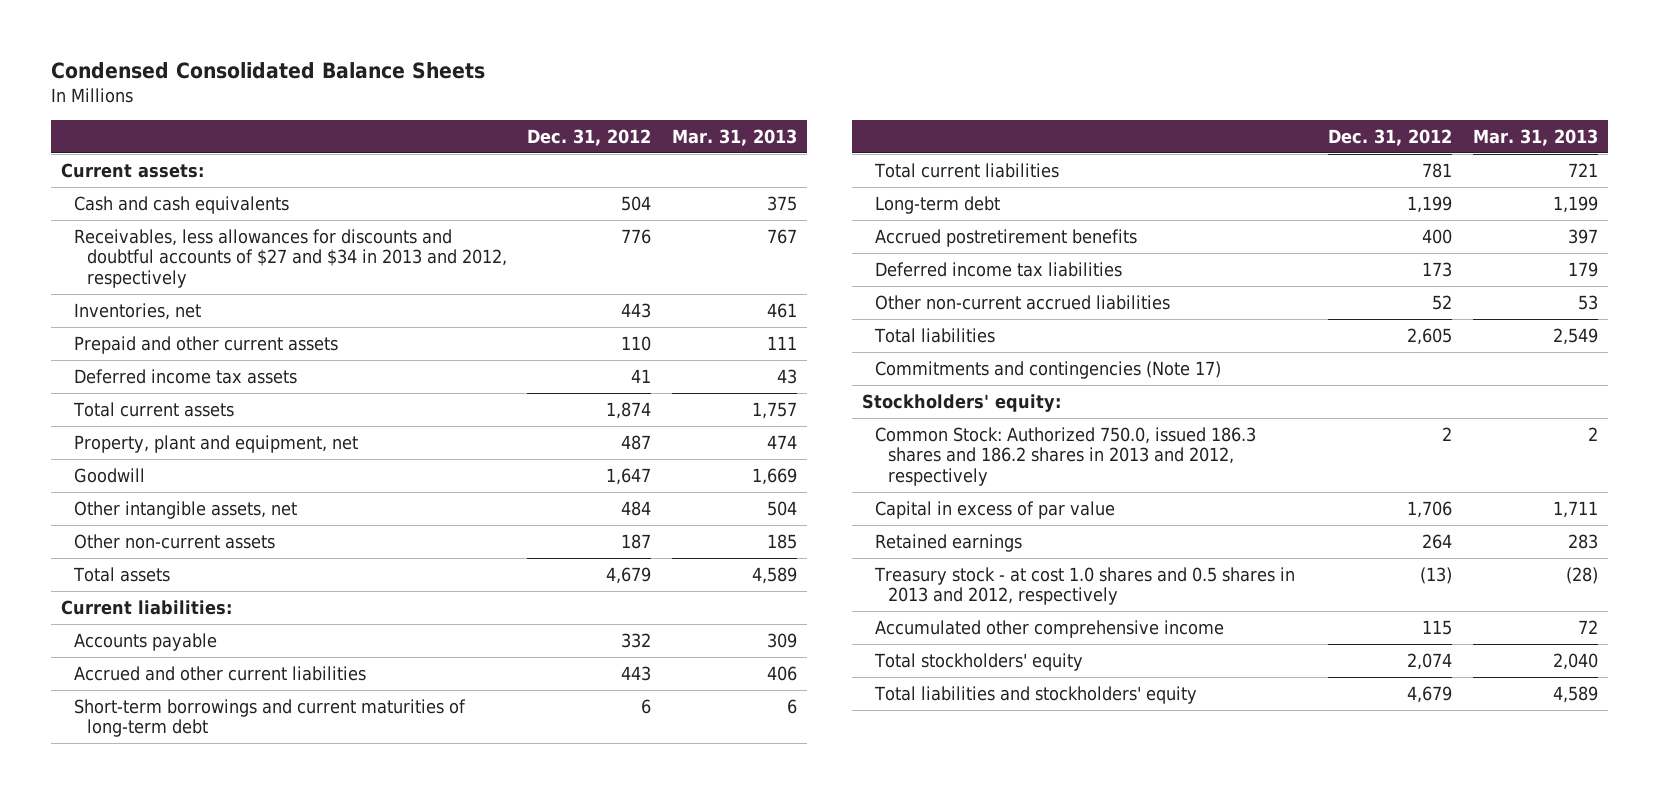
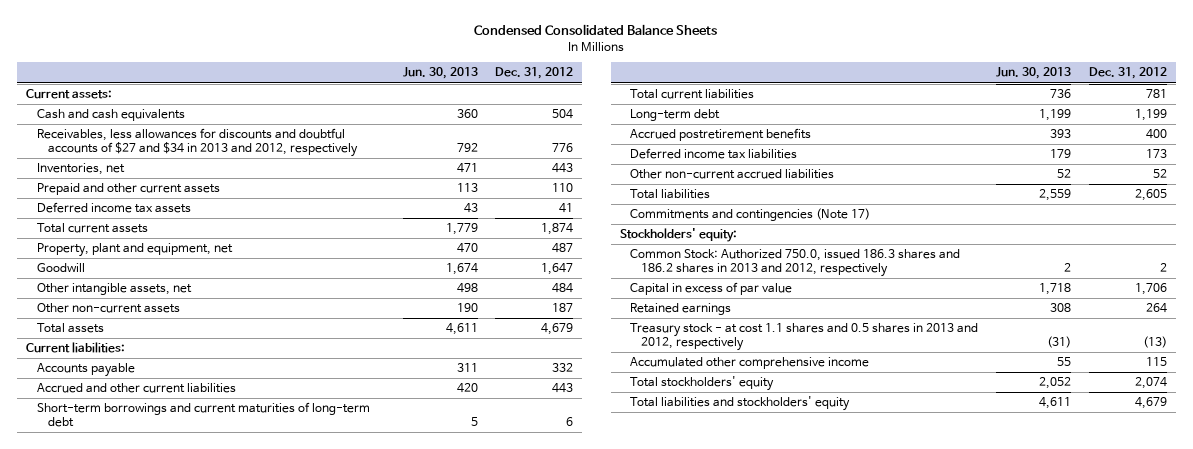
- | Dec. 31, 2012 | Mar. 31, 2013
+ | Jun. 30, 2013 | Dec. 31, 2012
- Treasury stock - at cost 1.0 shares and 0.5 shares in 2013 and 2012, respectively | (13) | (28)
+ Treasury stock - at cost 1.1 shares and 0.5 shares in 2013 and 2012, respectively | (31) | (13)

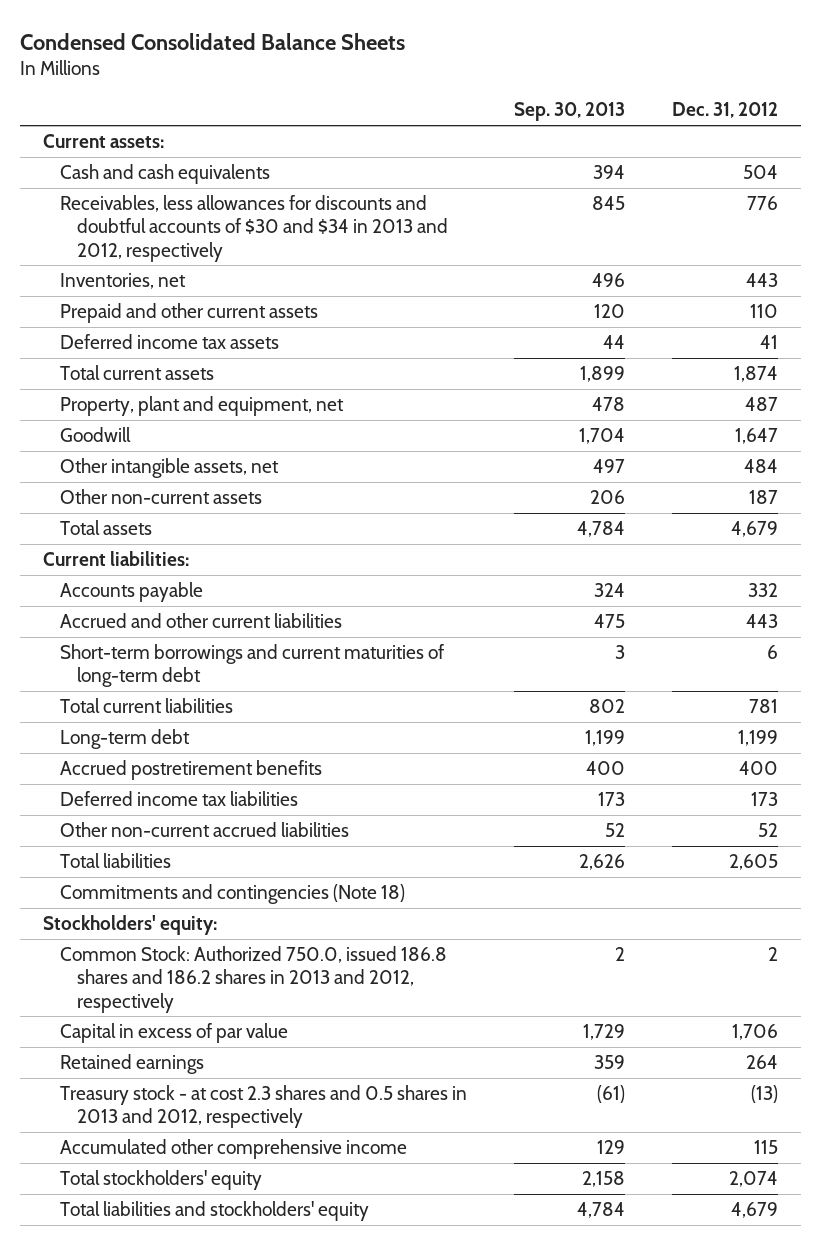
- | Jun. 30, 2013 | Dec. 31, 2012
+ | Sep. 30, 2013 | Dec. 31, 2012
- Receivables, less allowances for discounts and doubtful accounts of $27 and $34 in 2013 and 2012, respectively | 792 | 776
+ Receivables, less allowances for discounts and doubtful accounts of $30 and $34 in 2013 and 2012, respectively | 845 | 776
- Commitments and contingencies (Note 17)
+ Commitments and contingencies (Note 18)
- Common Stock: Authorized 750.0, issued 186.3 shares and 186.2 shares in 2013 and 2012, respectively | 2 | 2
+ Common Stock: Authorized 750.0, issued 186.8 shares and 186.2 shares in 2013 and 2012, respectively | 2 | 2
- Treasury stock - at cost 1.1 shares and 0.5 shares in 2013 and 2012, respectively | (31) | (13)
+ Treasury stock - at cost 2.3 shares and 0.5 shares in 2013 and 2012, respectively | (61) | (13)

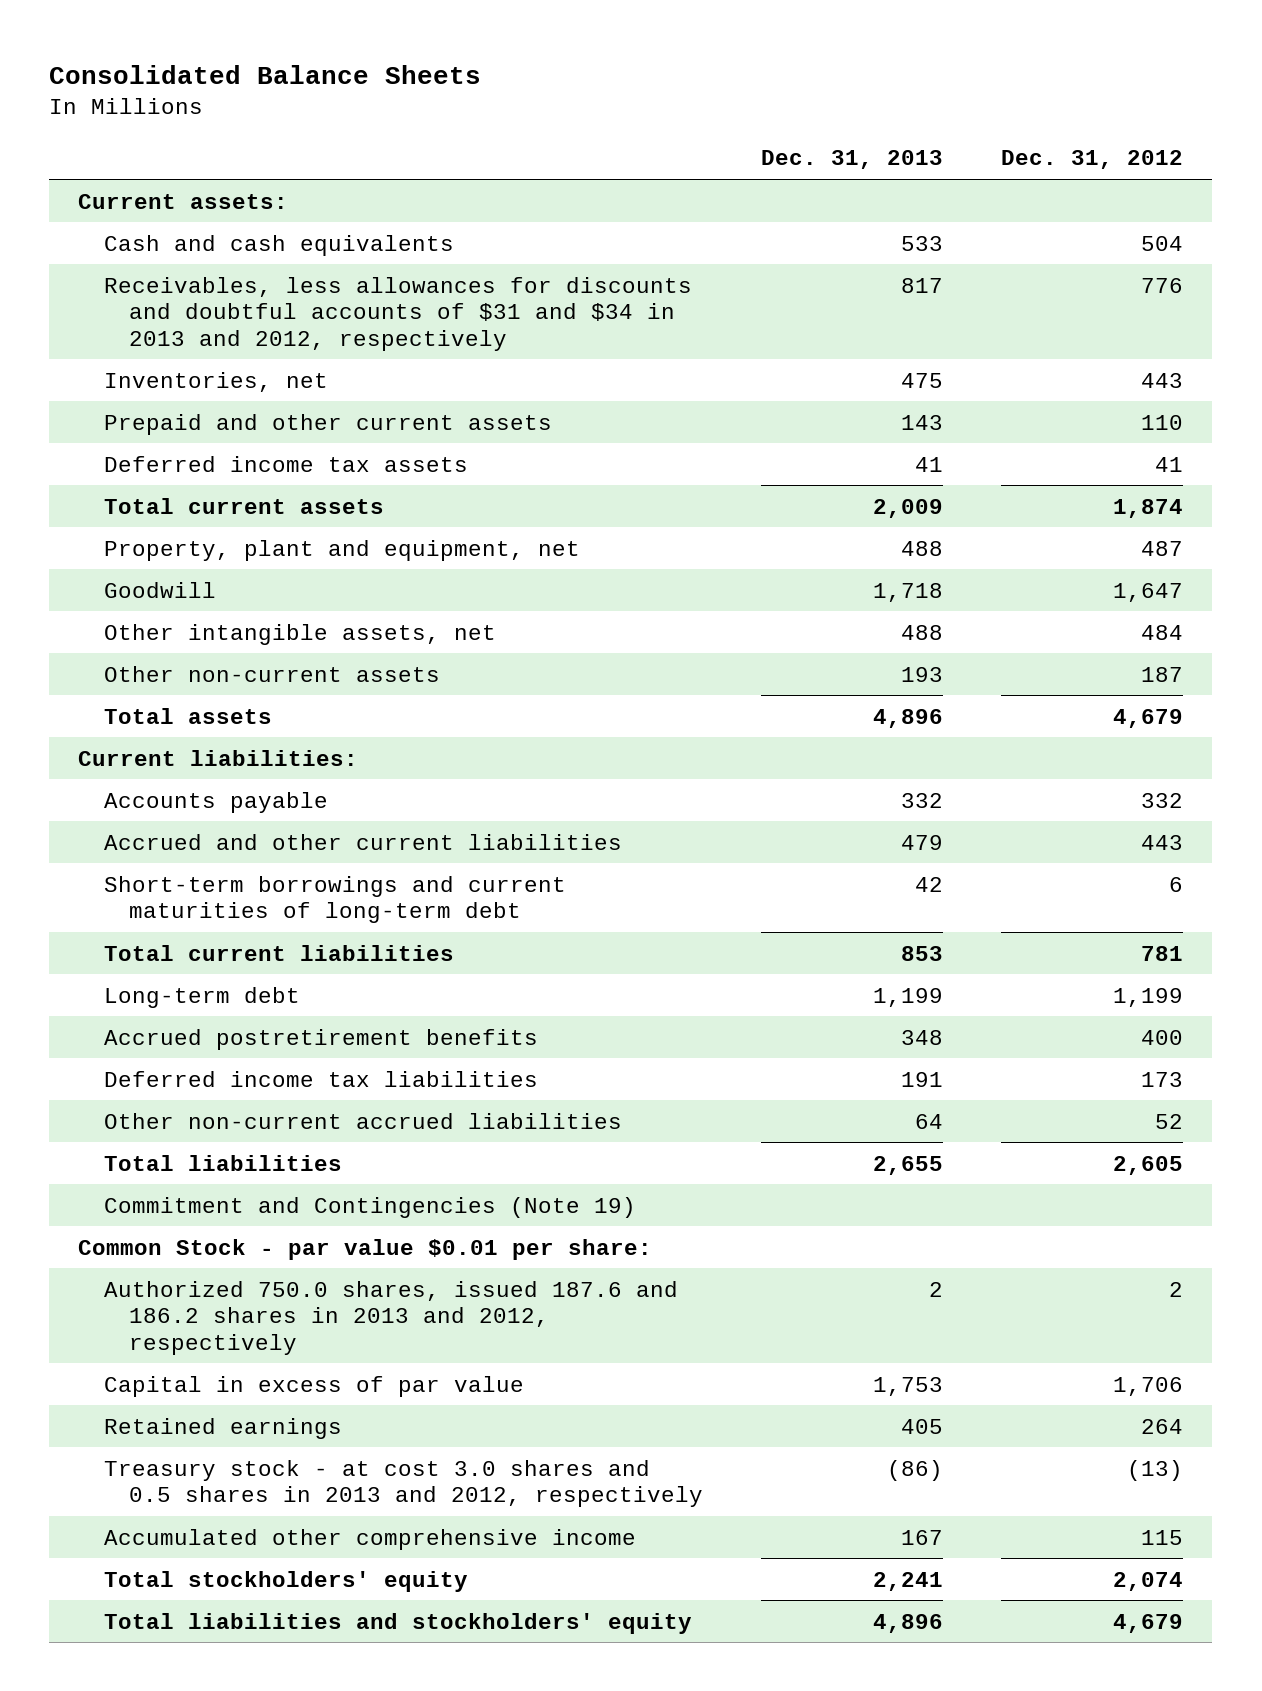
- Condensed Consolidated Balance Sheets
+ Consolidated Balance Sheets
- | Sep. 30, 2013 | Dec. 31, 2012
+ | Dec. 31, 2013 | Dec. 31, 2012
- Receivables, less allowances for discounts and doubtful accounts of $30 and $34 in 2013 and 2012, respectively | 845 | 776
+ Receivables, less allowances for discounts and doubtful accounts of $31 and $34 in 2013 and 2012, respectively | 817 | 776
- Commitments and contingencies (Note 18)
- Stockholders' equity:
- Common Stock: Authorized 750.0, issued 186.8 shares and 186.2 shares in 2013 and 2012, respectively | 2 | 2
+ Commitment and Contingencies (Note 19)
+ Common Stock - par value $0.01 per share:
+ Authorized 750.0 shares, issued 187.6 and 186.2 shares in 2013 and 2012, respectively | 2 | 2
- Treasury stock - at cost 2.3 shares and 0.5 shares in 2013 and 2012, respectively | (61) | (13)
+ Treasury stock - at cost 3.0 shares and 0.5 shares in 2013 and 2012, respectively | (86) | (13)

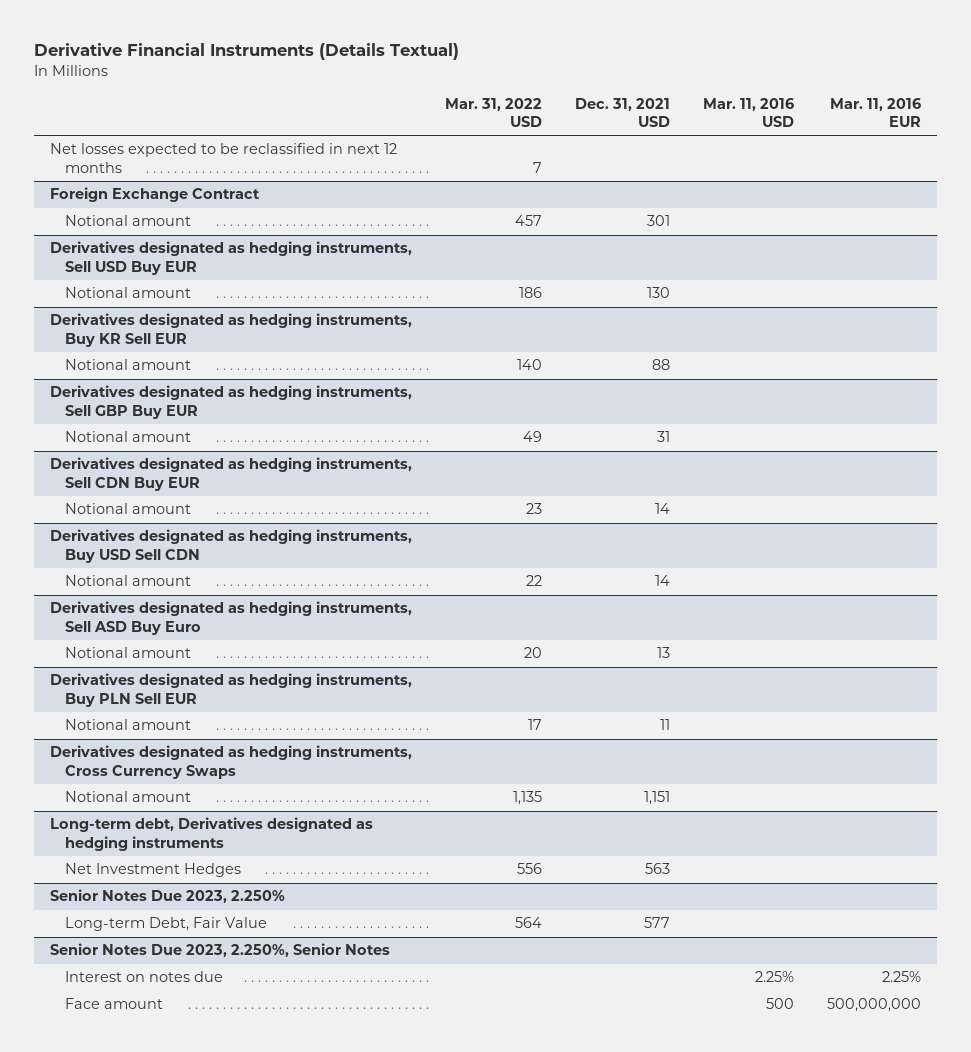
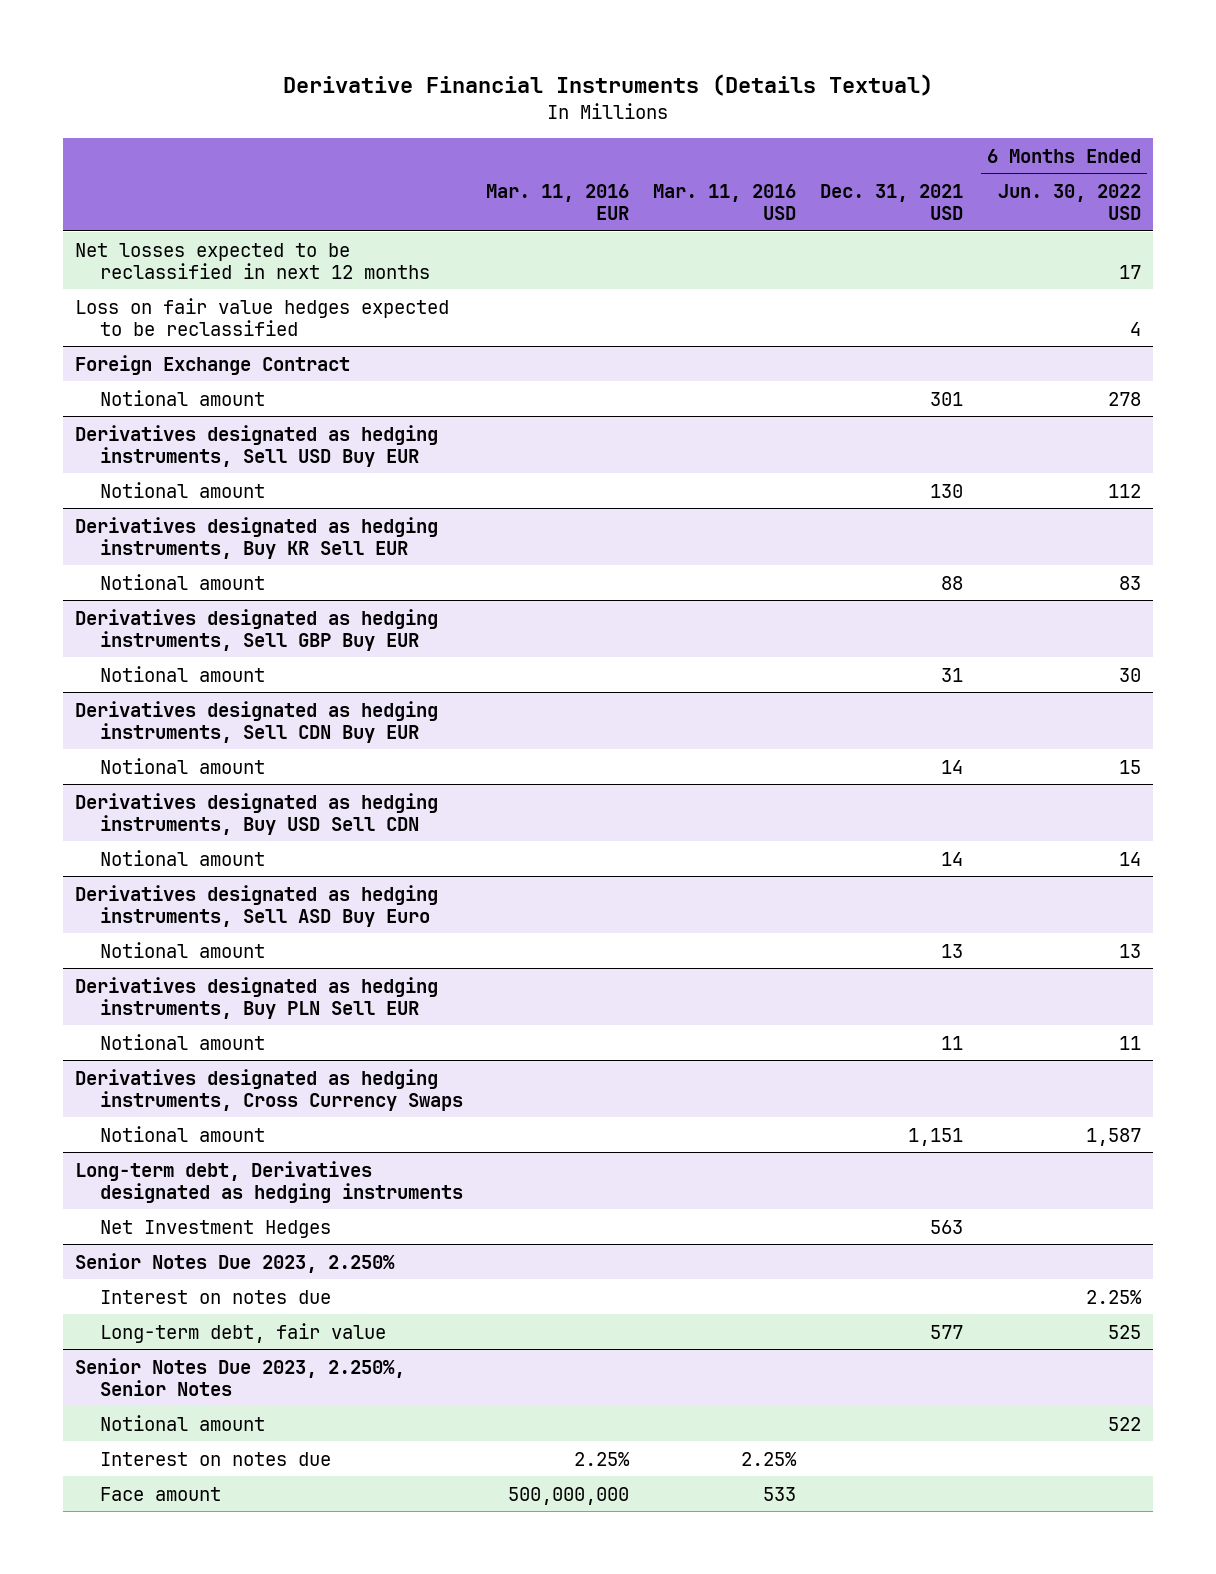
- | Mar. 31, 2022 USD | Dec. 31, 2021 USD | Mar. 11, 2016 USD | Mar. 11, 2016 EUR
+ | Mar. 11, 2016 EUR | Mar. 11, 2016 USD | Dec. 31, 2021 USD | 6 Months Ended Jun. 30, 2022 USD
+ Loss on fair value hedges expected to be reclassified | | | | 4
@ Senior Notes Due 2023, 2.250%
- Long-term Debt, Fair Value | 564 | 577 | |
+ Interest on notes due | | | | 2.25%
+ Long-term debt, fair value | | | 577 | 525
@ Senior Notes Due 2023, 2.250%, Senior Notes
+ Notional amount | | | | 522
- Face amount | | | 500 | 500,000,000
+ Face amount | 500,000,000 | 533 | |

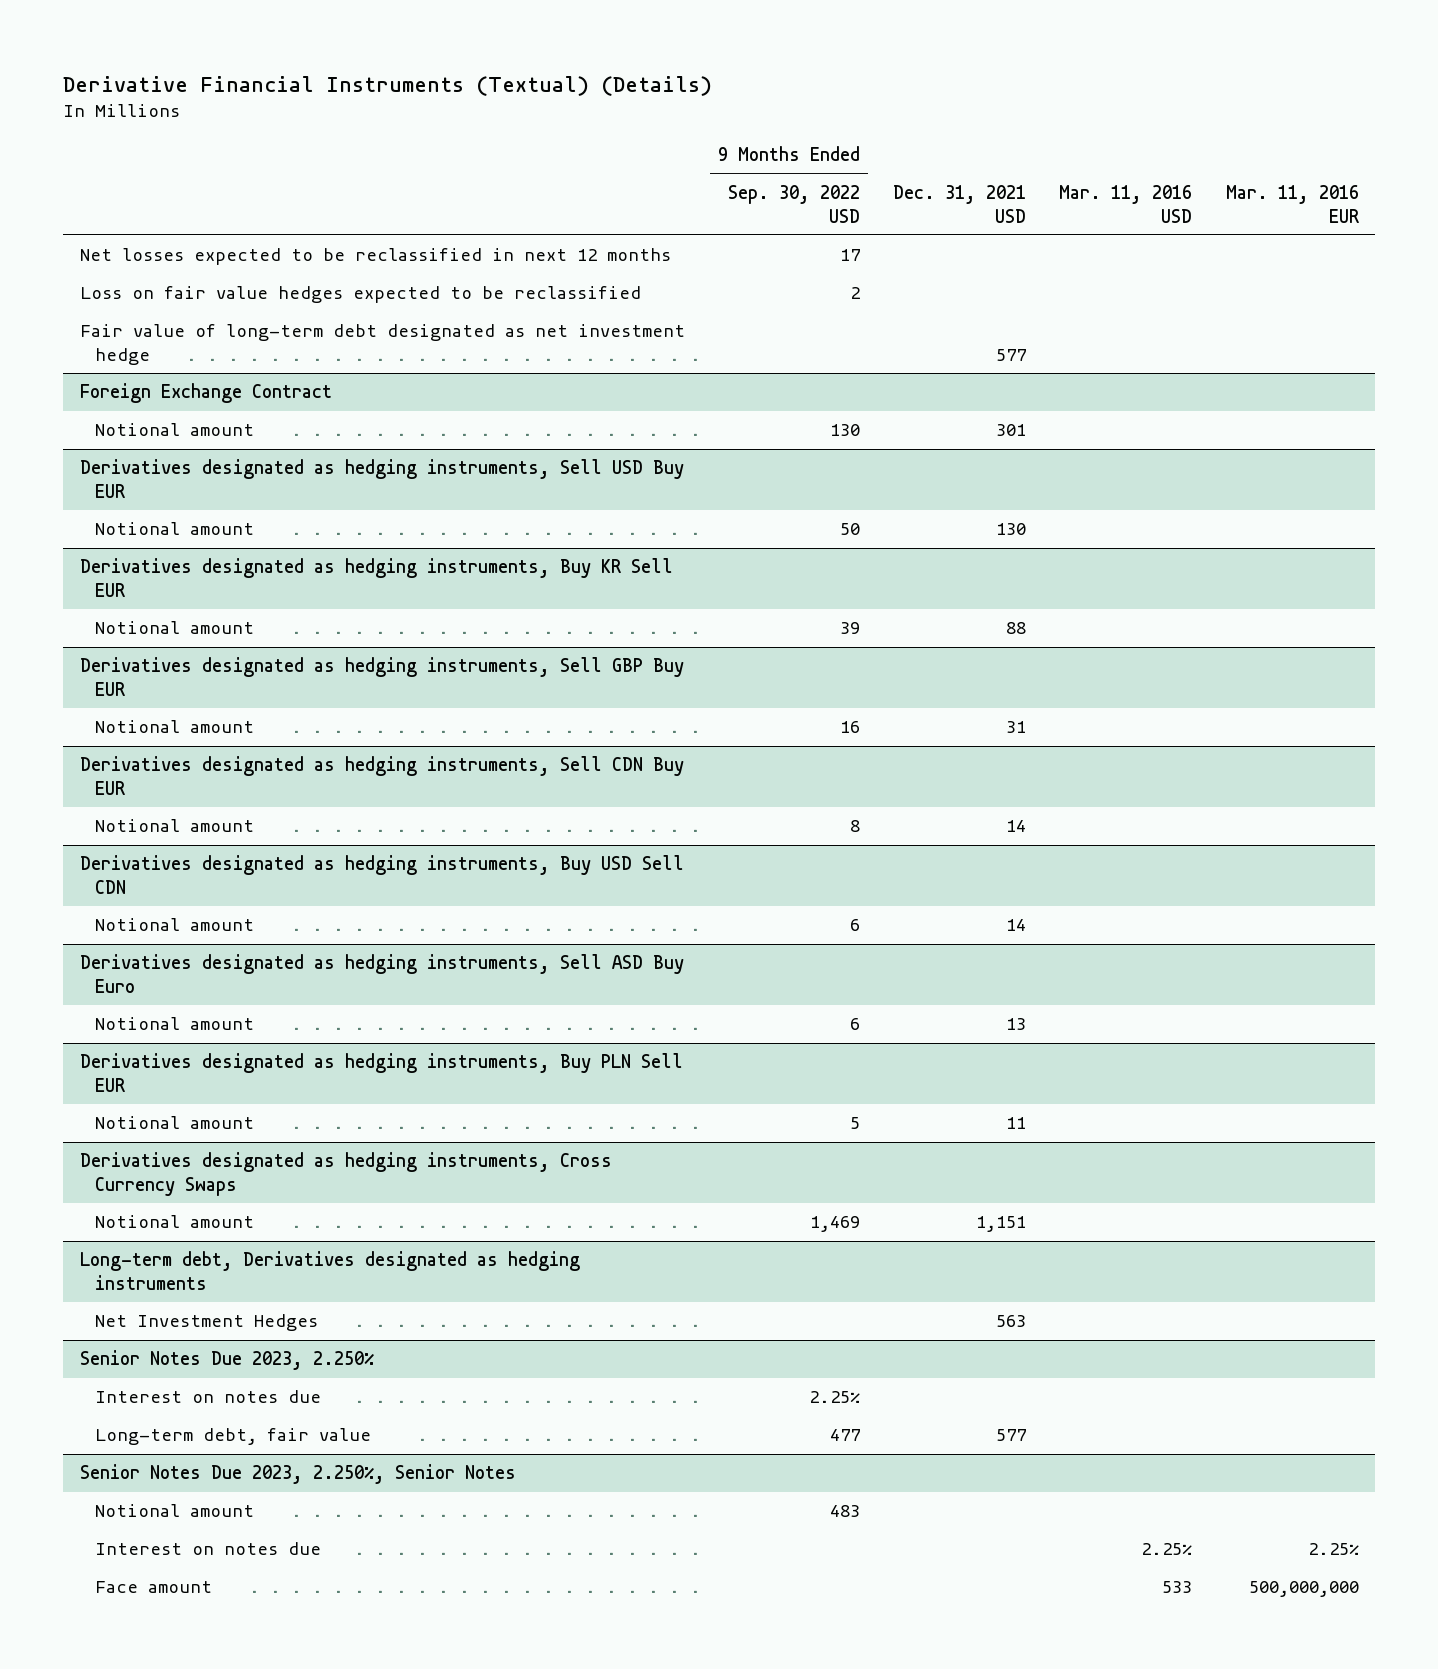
- Derivative Financial Instruments (Details Textual)
+ Derivative Financial Instruments (Textual) (Details)
- | Mar. 11, 2016 EUR | Mar. 11, 2016 USD | Dec. 31, 2021 USD | 6 Months Ended Jun. 30, 2022 USD
+ | 9 Months Ended Sep. 30, 2022 USD | Dec. 31, 2021 USD | Mar. 11, 2016 USD | Mar. 11, 2016 EUR
+ Fair value of long-term debt designated as net investment hedge | | 577 | |

